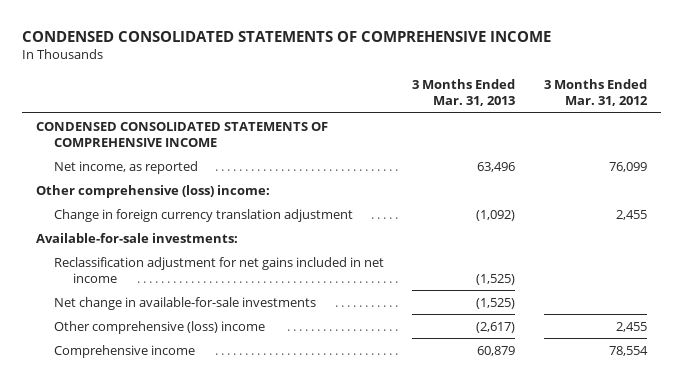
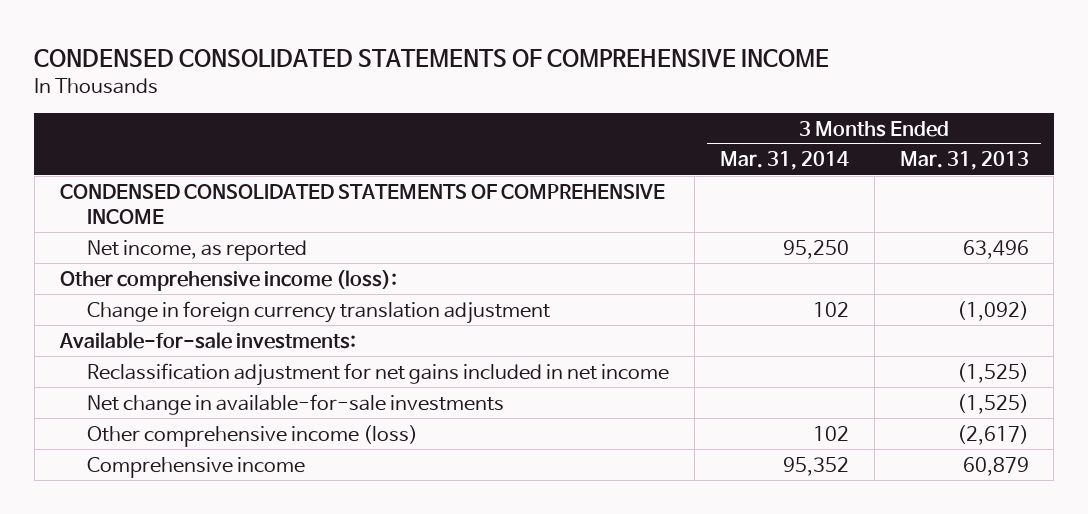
- | 3 Months Ended Mar. 31, 2013 | 3 Months Ended Mar. 31, 2012
+ | 3 Months Ended Mar. 31, 2014 | 3 Months Ended Mar. 31, 2013
- Other comprehensive (loss) income:
+ Other comprehensive income (loss):
- Other comprehensive (loss) income | (2,617) | 2,455
+ Other comprehensive income (loss) | 102 | (2,617)

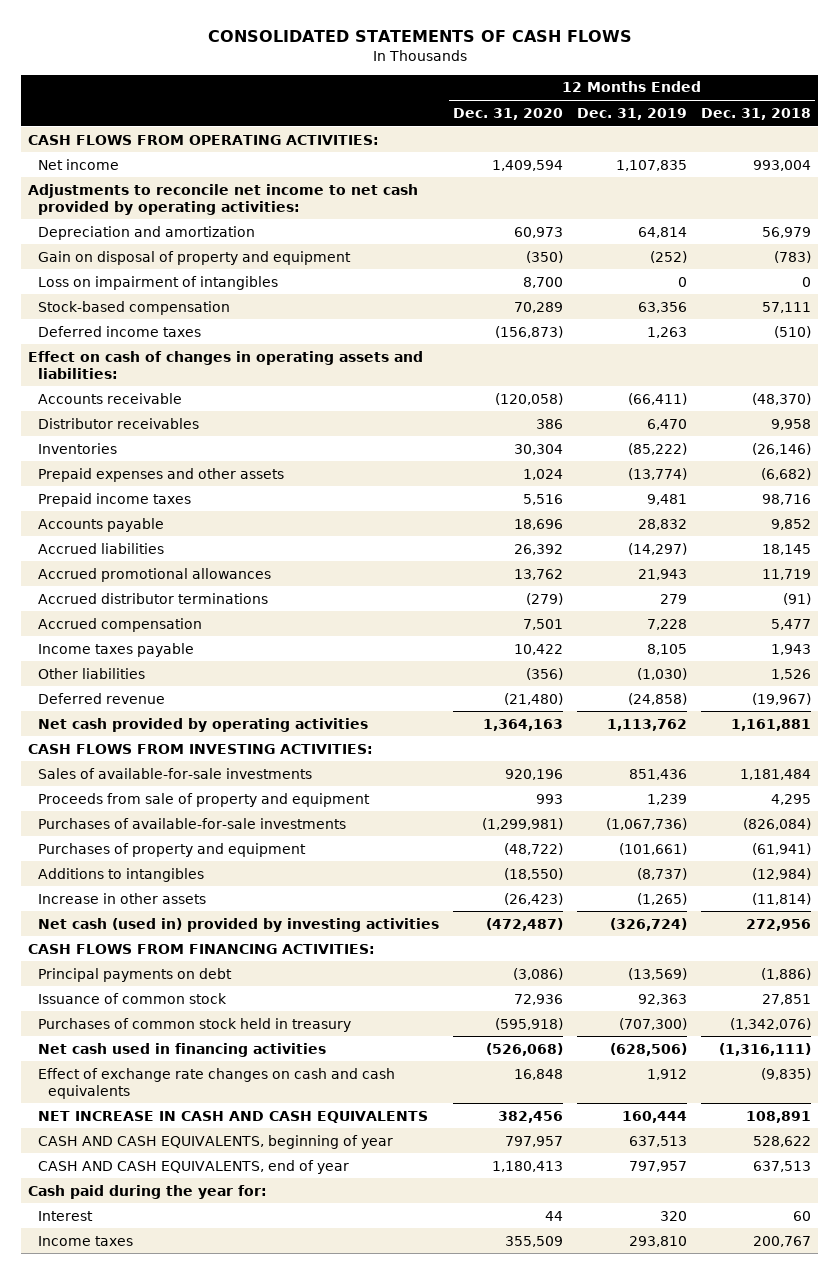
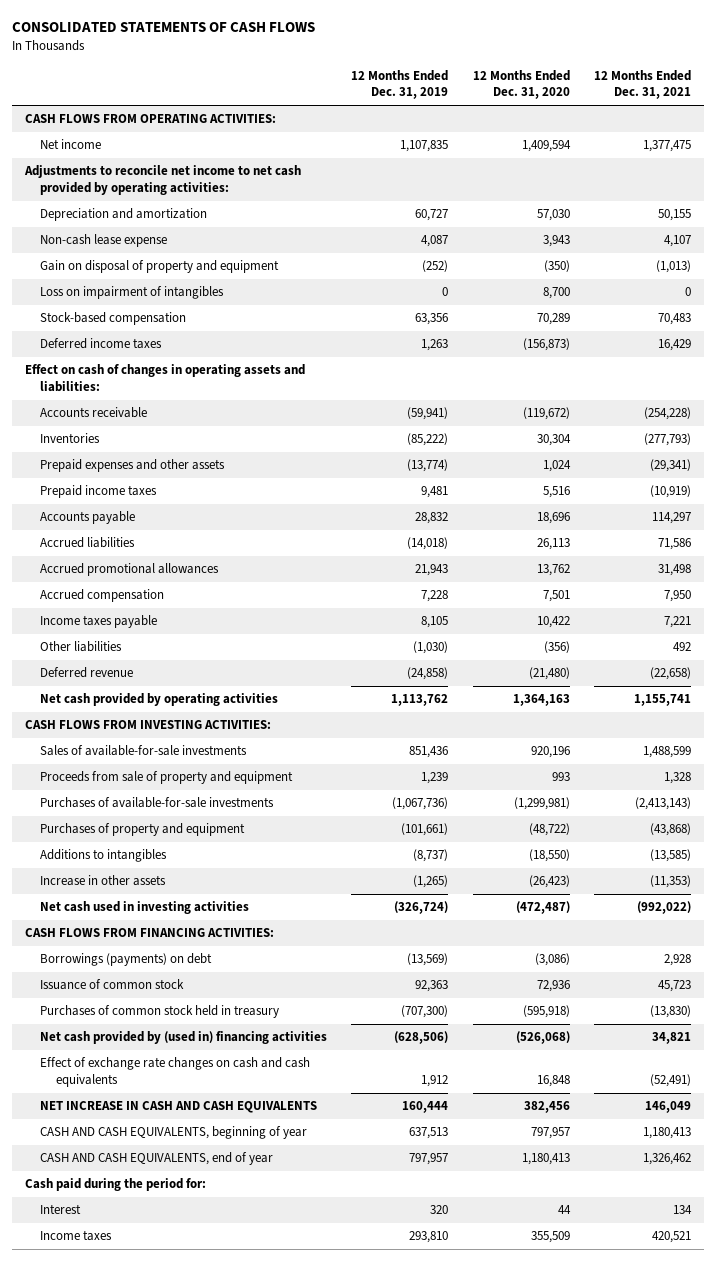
- | 12 Months Ended Dec. 31, 2020 | 12 Months Ended Dec. 31, 2019 | 12 Months Ended Dec. 31, 2018
+ | 12 Months Ended Dec. 31, 2019 | 12 Months Ended Dec. 31, 2020 | 12 Months Ended Dec. 31, 2021
- Depreciation and amortization | 60,973 | 64,814 | 56,979
+ Depreciation and amortization | 60,727 | 57,030 | 50,155
+ Non-cash lease expense | 4,087 | 3,943 | 4,107
- Accounts receivable | (120,058) | (66,411) | (48,370)
- Distributor receivables | 386 | 6,470 | 9,958
+ Accounts receivable | (59,941) | (119,672) | (254,228)
- Accrued liabilities | 26,392 | (14,297) | 18,145
+ Accrued liabilities | (14,018) | 26,113 | 71,586
- Accrued distributor terminations | (279) | 279 | (91)
- Net cash (used in) provided by investing activities | (472,487) | (326,724) | 272,956
+ Net cash used in investing activities | (326,724) | (472,487) | (992,022)
- Principal payments on debt | (3,086) | (13,569) | (1,886)
+ Borrowings (payments) on debt | (13,569) | (3,086) | 2,928
- Net cash used in financing activities | (526,068) | (628,506) | (1,316,111)
+ Net cash provided by (used in) financing activities | (628,506) | (526,068) | 34,821
- Cash paid during the year for:
+ Cash paid during the period for:

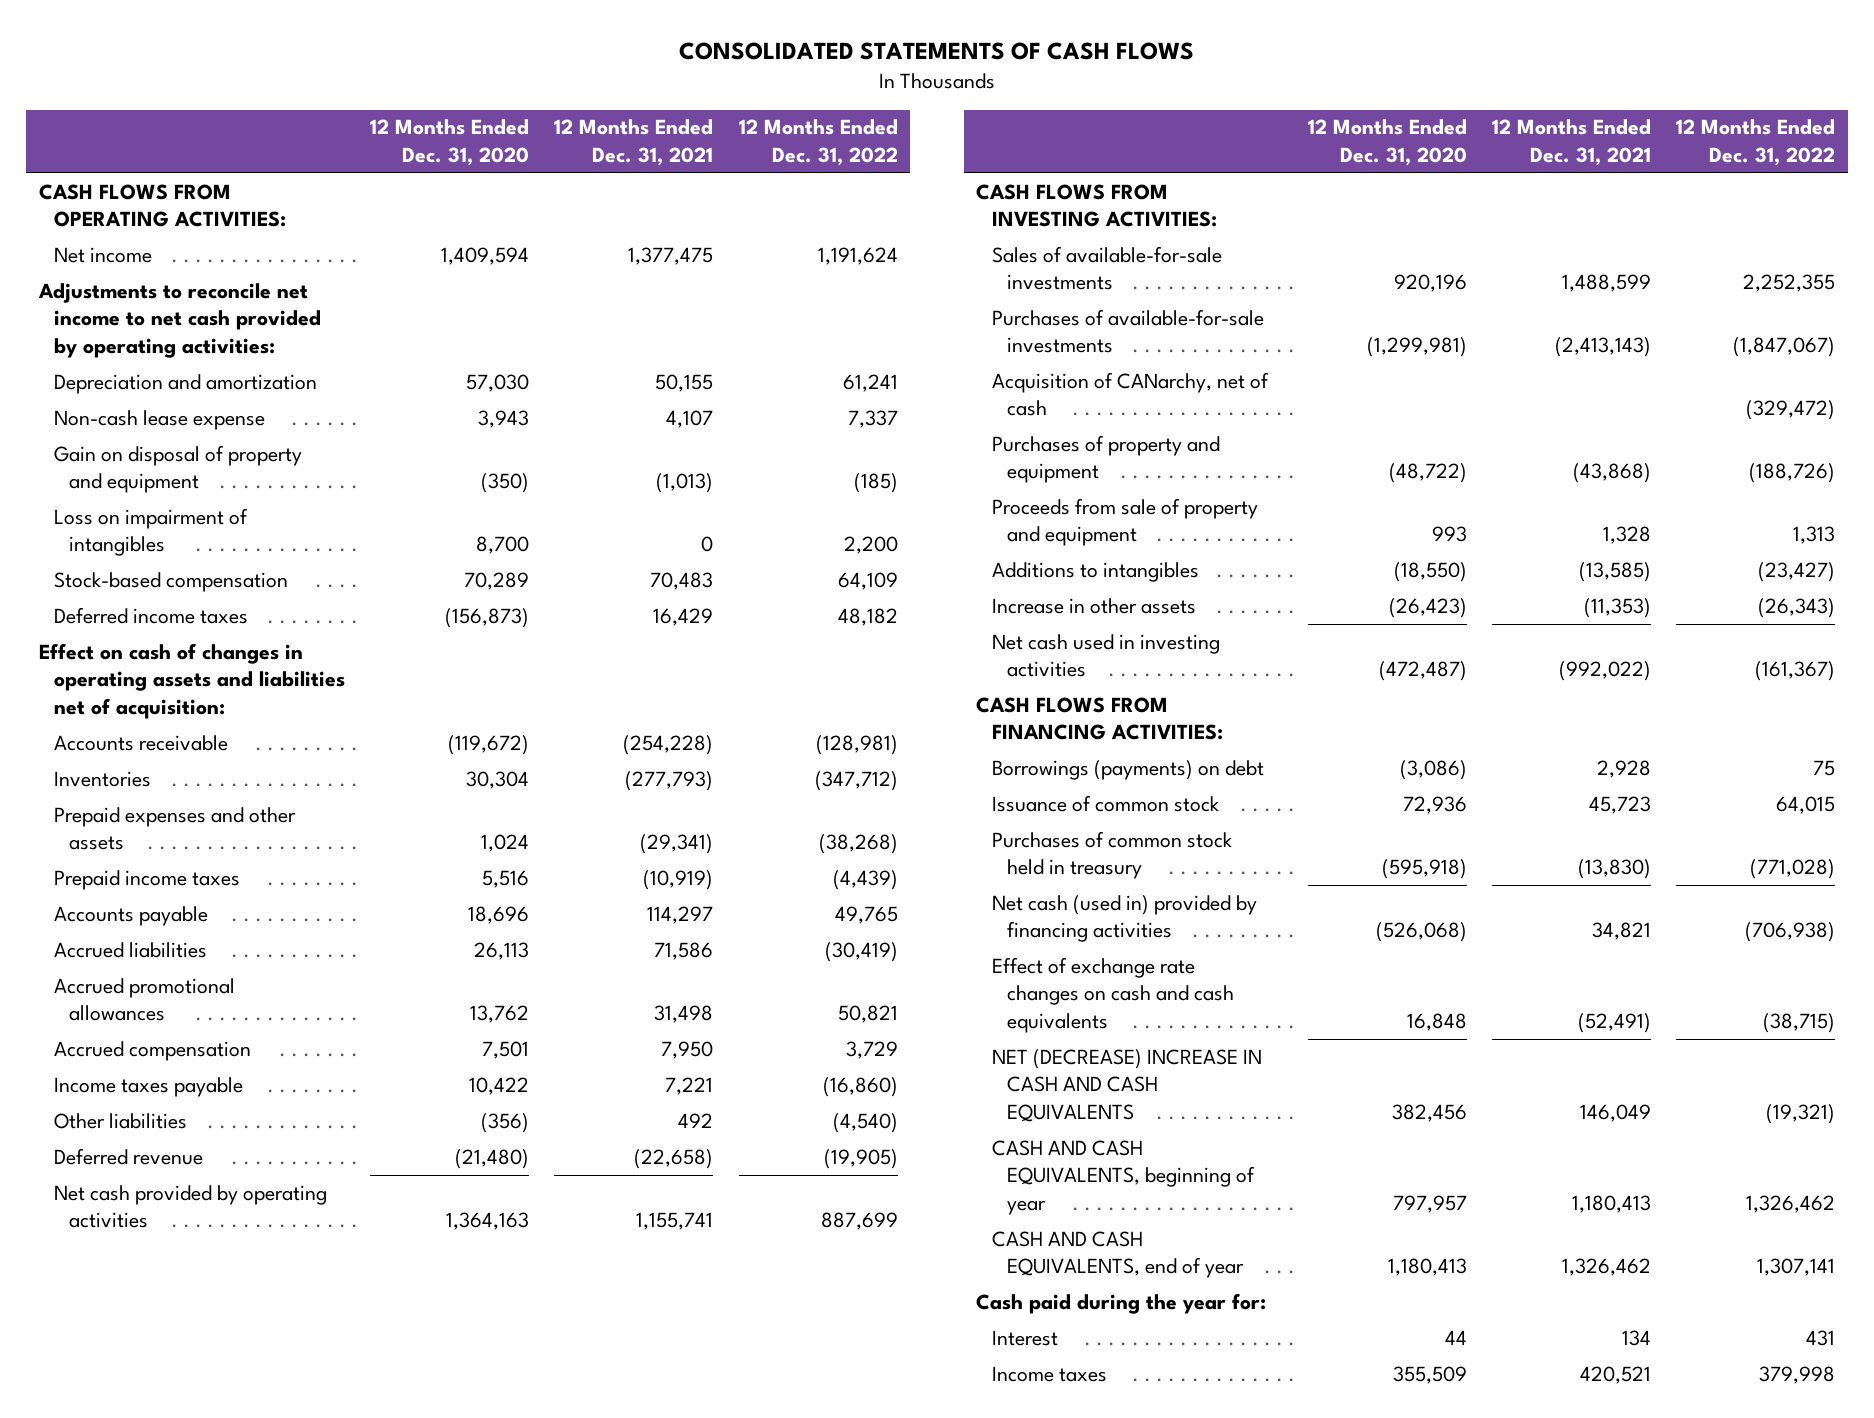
- | 12 Months Ended Dec. 31, 2019 | 12 Months Ended Dec. 31, 2020 | 12 Months Ended Dec. 31, 2021
+ | 12 Months Ended Dec. 31, 2020 | 12 Months Ended Dec. 31, 2021 | 12 Months Ended Dec. 31, 2022
- Effect on cash of changes in operating assets and liabilities:
+ Effect on cash of changes in operating assets and liabilities net of acquisition:
+ Acquisition of CANarchy, net of cash | | | (329,472)
moved down: Proceeds from sale of property and equipment | 993 | 1,328 | 1,313
- Net cash provided by (used in) financing activities | (628,506) | (526,068) | 34,821
+ Net cash (used in) provided by financing activities | (526,068) | 34,821 | (706,938)
- NET INCREASE IN CASH AND CASH EQUIVALENTS | 160,444 | 382,456 | 146,049
+ NET (DECREASE) INCREASE IN CASH AND CASH EQUIVALENTS | 382,456 | 146,049 | (19,321)
- Cash paid during the period for:
+ Cash paid during the year for:

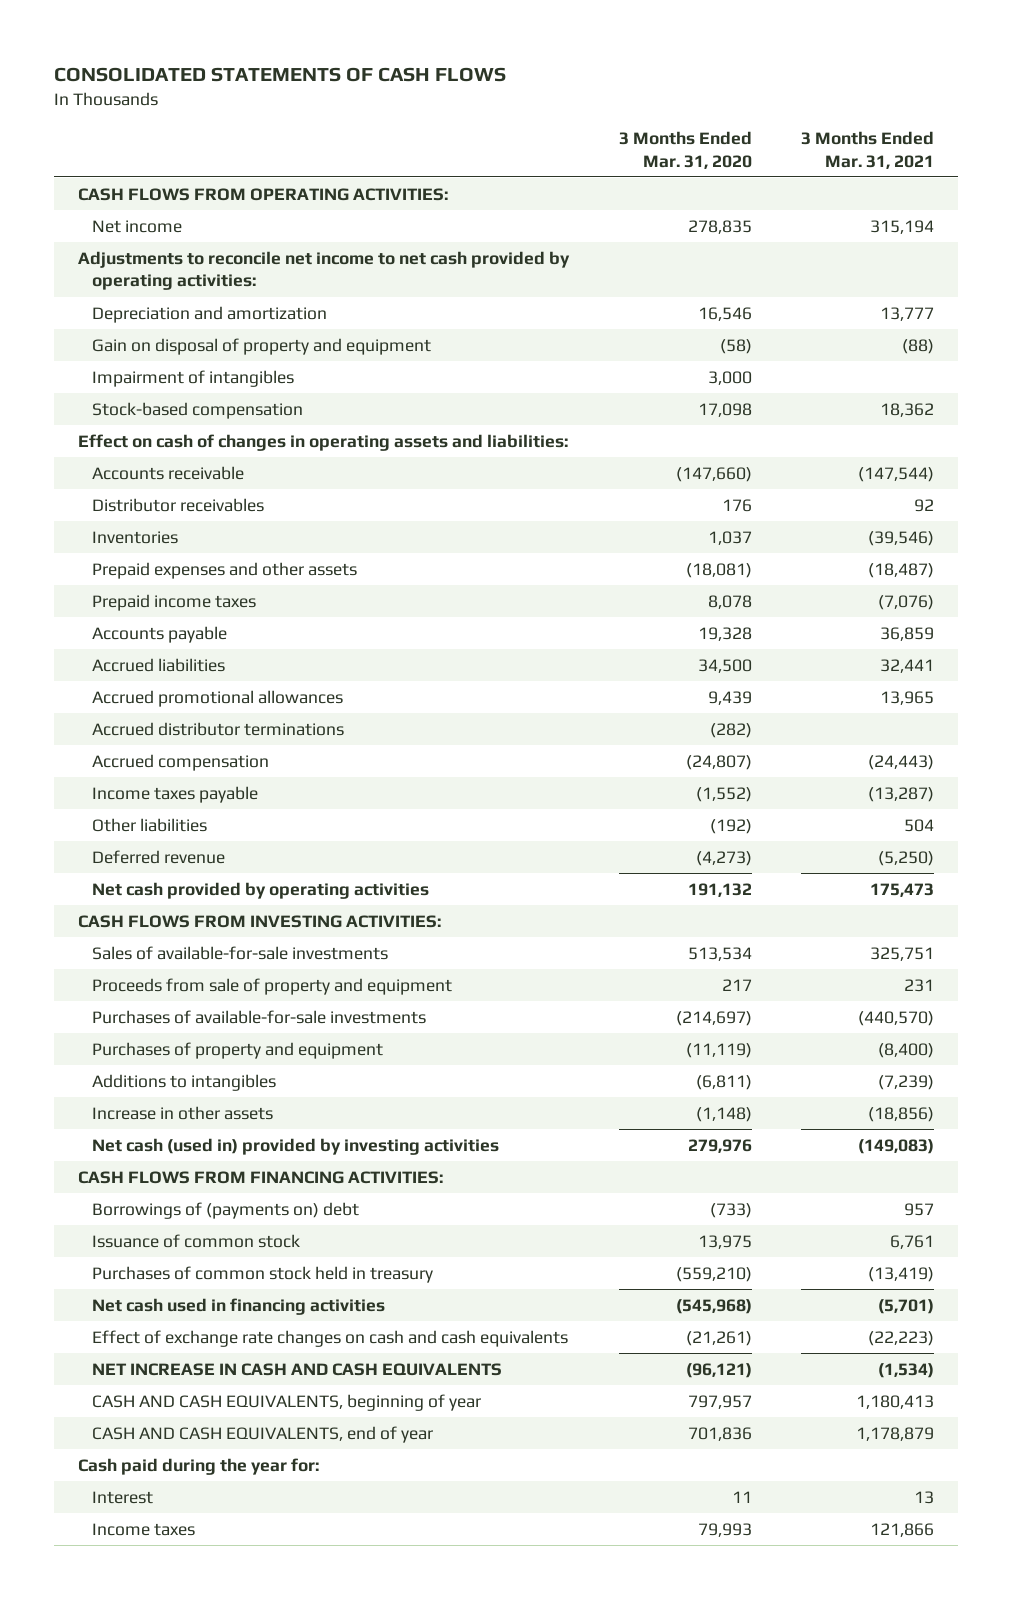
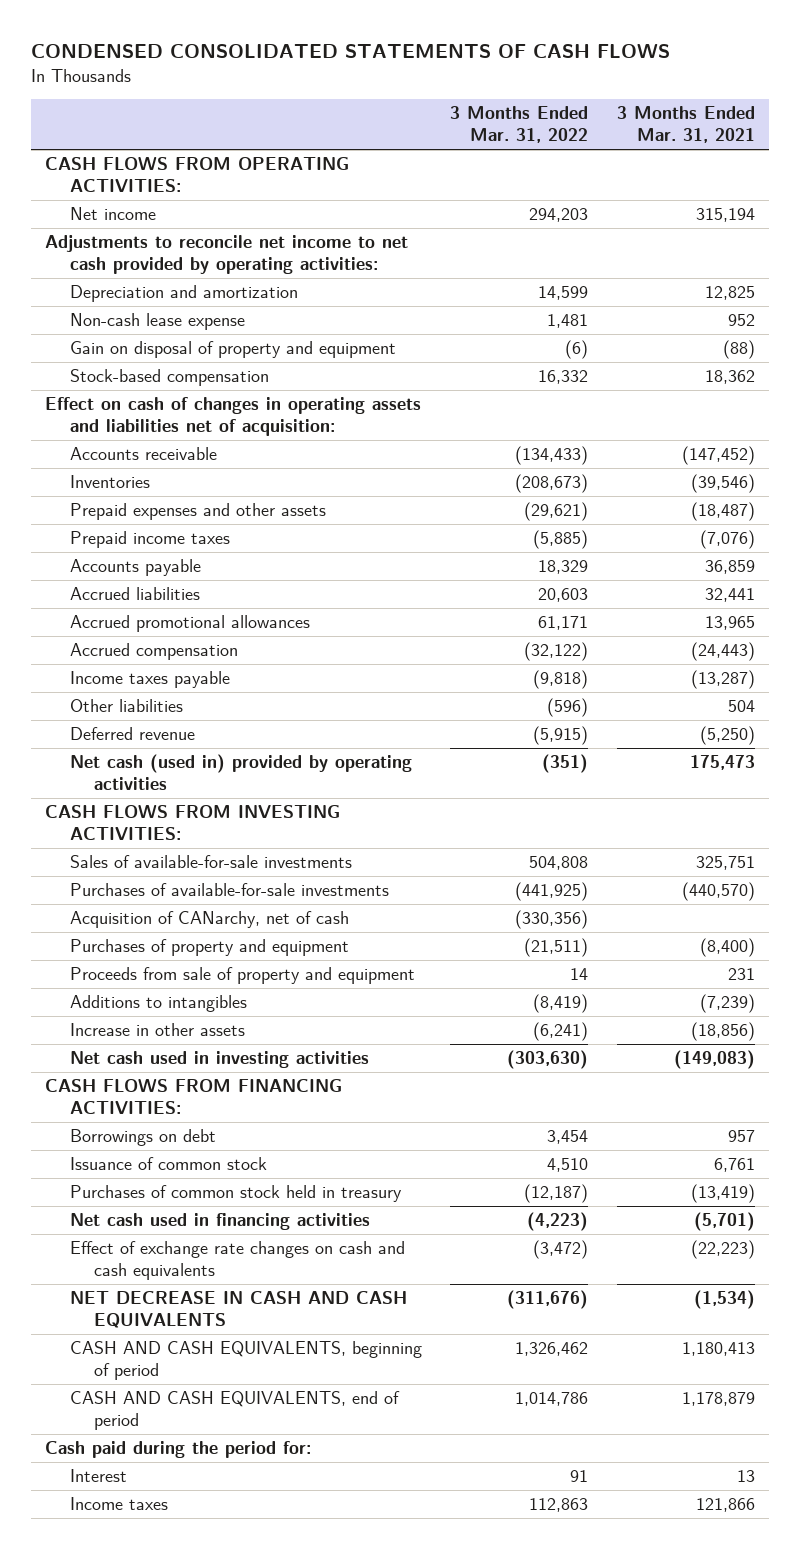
- CONSOLIDATED STATEMENTS OF CASH FLOWS
+ CONDENSED CONSOLIDATED STATEMENTS OF CASH FLOWS
- | 3 Months Ended Mar. 31, 2020 | 3 Months Ended Mar. 31, 2021
+ | 3 Months Ended Mar. 31, 2022 | 3 Months Ended Mar. 31, 2021
- Depreciation and amortization | 16,546 | 13,777
+ Depreciation and amortization | 14,599 | 12,825
+ Non-cash lease expense | 1,481 | 952
- Impairment of intangibles | 3,000 |
- Effect on cash of changes in operating assets and liabilities:
- Accounts receivable | (147,660) | (147,544)
- Distributor receivables | 176 | 92
+ Effect on cash of changes in operating assets and liabilities net of acquisition:
+ Accounts receivable | (134,433) | (147,452)
- Accrued distributor terminations | (282) |
- Net cash provided by operating activities | 191,132 | 175,473
+ Net cash (used in) provided by operating activities | (351) | 175,473
+ Acquisition of CANarchy, net of cash | (330,356) |
moved down: Proceeds from sale of property and equipment | 14 | 231
- Net cash (used in) provided by investing activities | 279,976 | (149,083)
+ Net cash used in investing activities | (303,630) | (149,083)
- Borrowings of (payments on) debt | (733) | 957
+ Borrowings on debt | 3,454 | 957
- NET INCREASE IN CASH AND CASH EQUIVALENTS | (96,121) | (1,534)
- CASH AND CASH EQUIVALENTS, beginning of year | 797,957 | 1,180,413
- CASH AND CASH EQUIVALENTS, end of year | 701,836 | 1,178,879
- Cash paid during the year for:
+ NET DECREASE IN CASH AND CASH EQUIVALENTS | (311,676) | (1,534)
+ CASH AND CASH EQUIVALENTS, beginning of period | 1,326,462 | 1,180,413
+ CASH AND CASH EQUIVALENTS, end of period | 1,014,786 | 1,178,879
+ Cash paid during the period for:

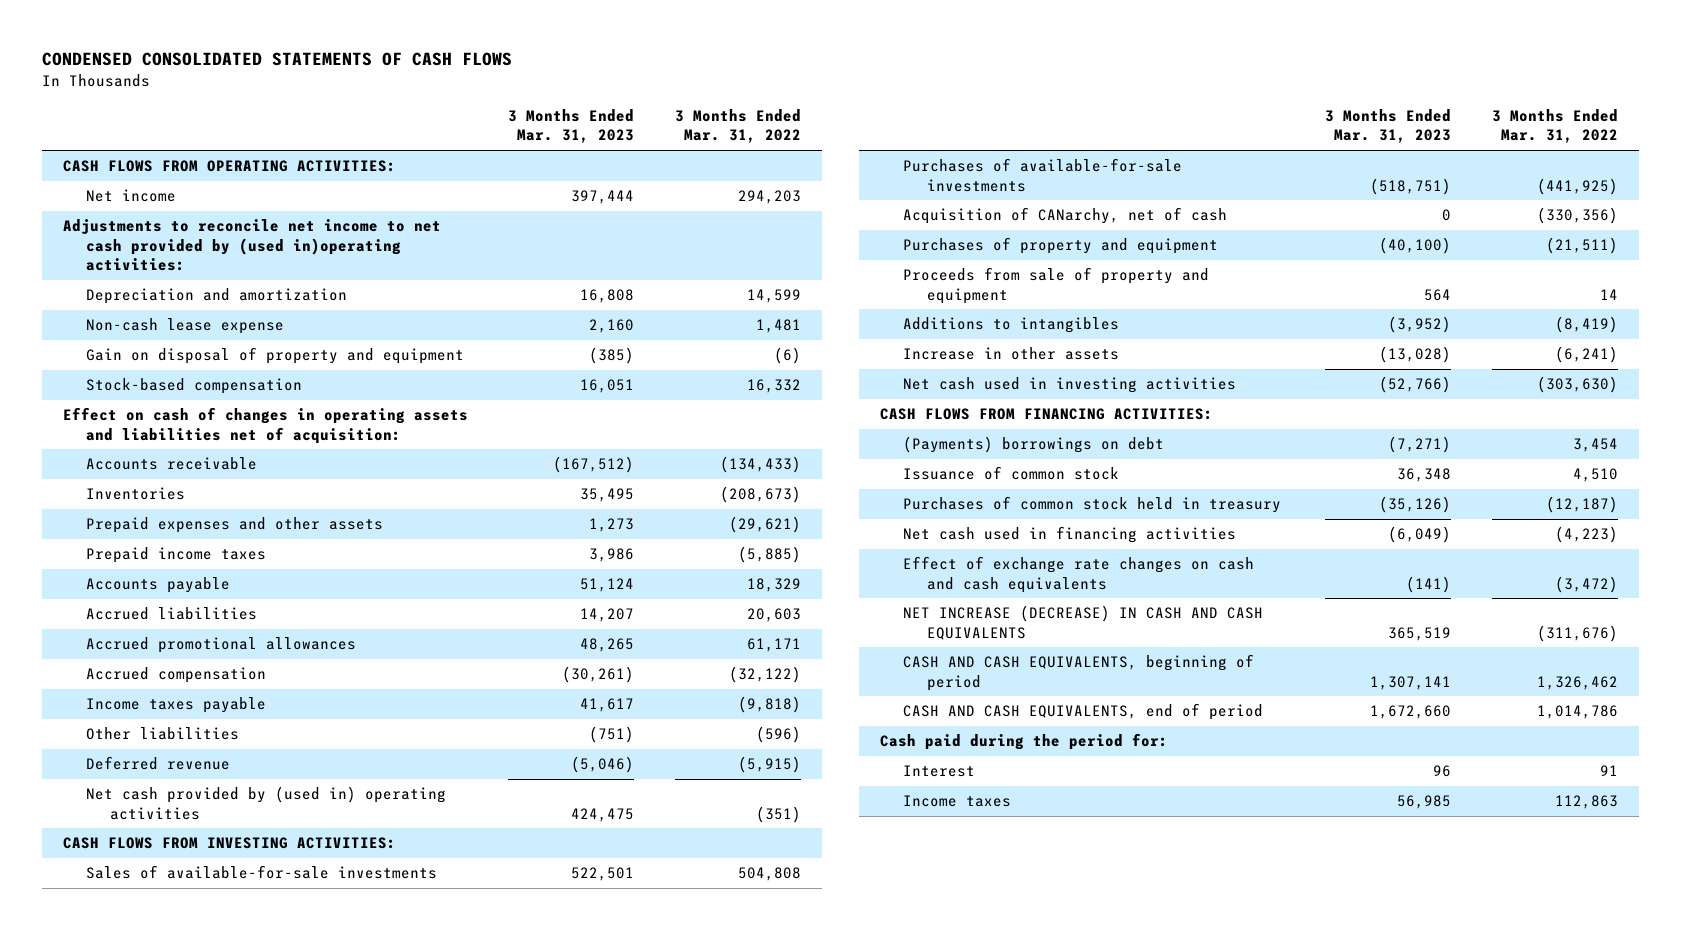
- | 3 Months Ended Mar. 31, 2022 | 3 Months Ended Mar. 31, 2021
+ | 3 Months Ended Mar. 31, 2023 | 3 Months Ended Mar. 31, 2022
- Adjustments to reconcile net income to net cash provided by operating activities:
+ Adjustments to reconcile net income to net cash provided by (used in)operating activities:
- Net cash (used in) provided by operating activities | (351) | 175,473
+ Net cash provided by (used in) operating activities | 424,475 | (351)
- Borrowings on debt | 3,454 | 957
+ (Payments) borrowings on debt | (7,271) | 3,454
- NET DECREASE IN CASH AND CASH EQUIVALENTS | (311,676) | (1,534)
+ NET INCREASE (DECREASE) IN CASH AND CASH EQUIVALENTS | 365,519 | (311,676)

